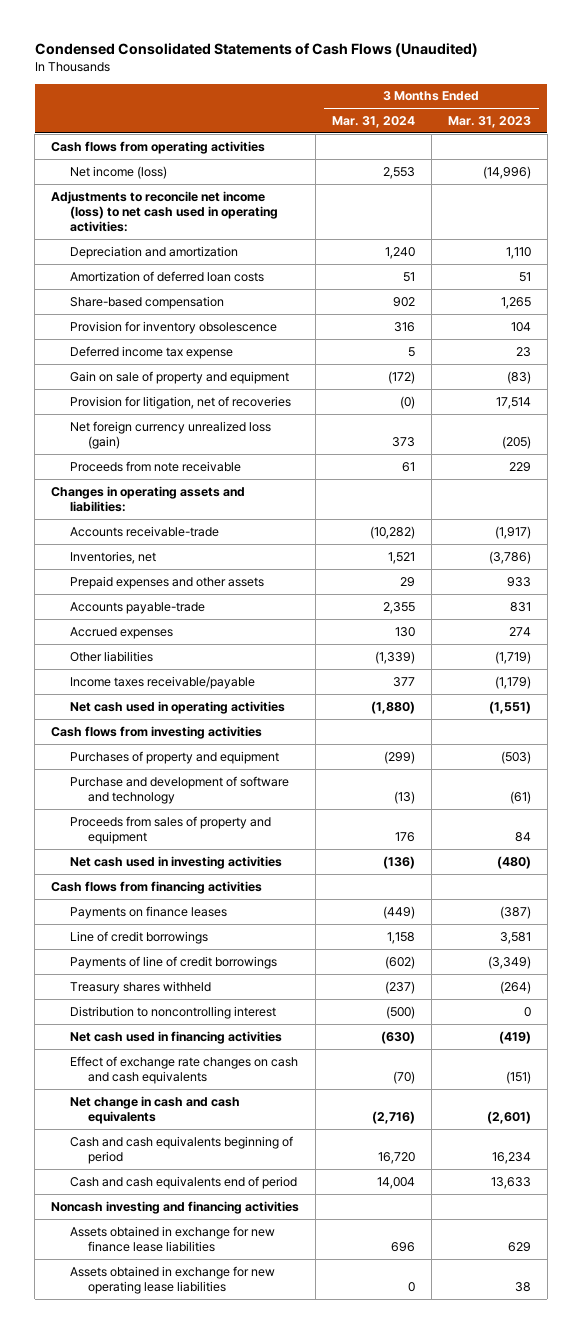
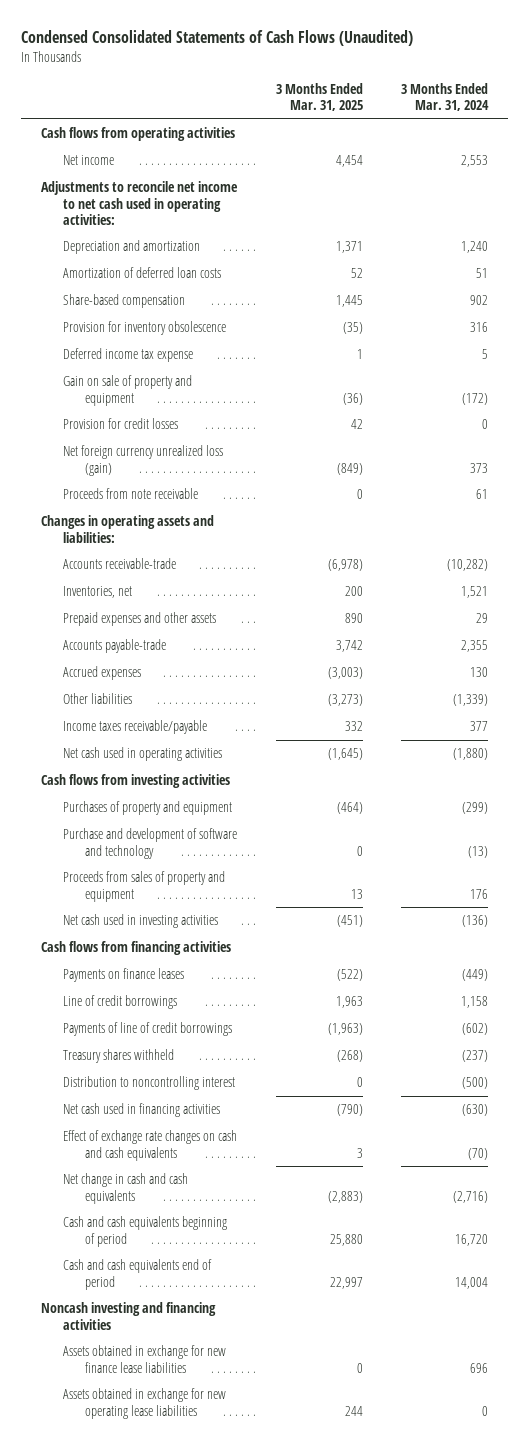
- | 3 Months Ended Mar. 31, 2024 | 3 Months Ended Mar. 31, 2023
+ | 3 Months Ended Mar. 31, 2025 | 3 Months Ended Mar. 31, 2024
- Net income (loss) | 2,553 | (14,996)
- Adjustments to reconcile net income (loss) to net cash used in operating activities:
+ Net income | 4,454 | 2,553
+ Adjustments to reconcile net income to net cash used in operating activities:
- Provision for litigation, net of recoveries | (0) | 17,514
+ Provision for credit losses | 42 | 0

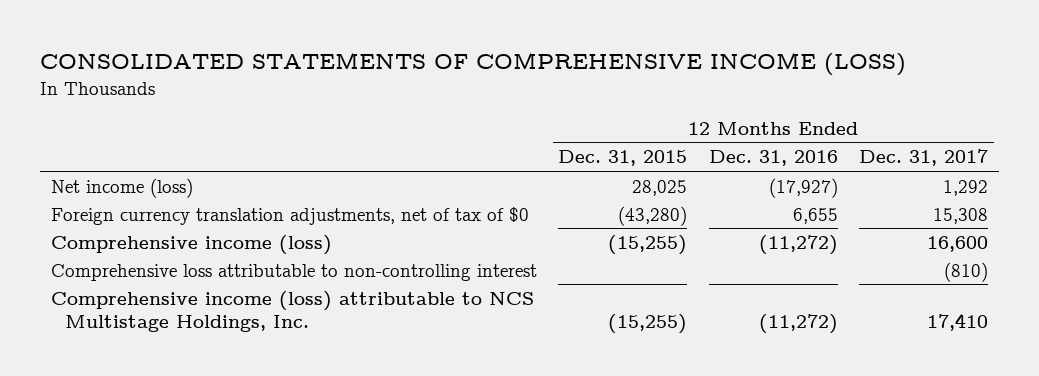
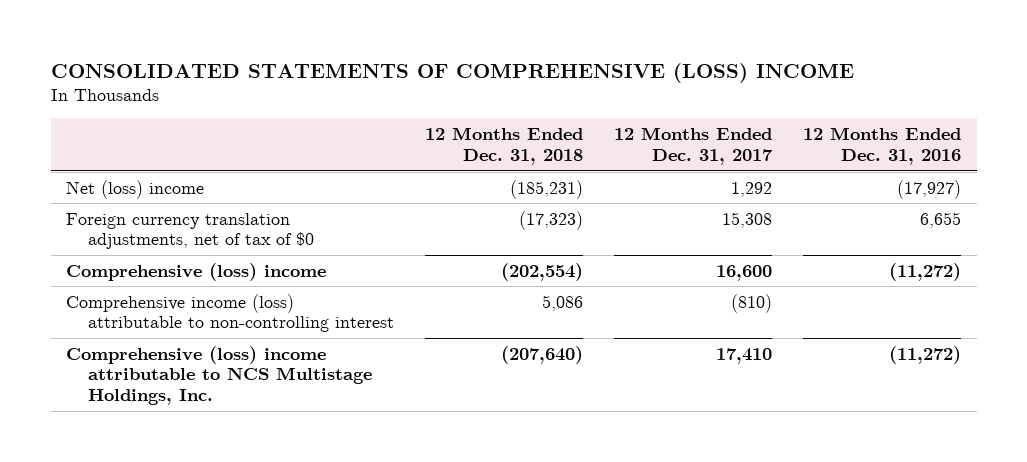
- CONSOLIDATED STATEMENTS OF COMPREHENSIVE INCOME (LOSS)
+ CONSOLIDATED STATEMENTS OF COMPREHENSIVE (LOSS) INCOME
- | 12 Months Ended Dec. 31, 2015 | 12 Months Ended Dec. 31, 2016 | 12 Months Ended Dec. 31, 2017
+ | 12 Months Ended Dec. 31, 2018 | 12 Months Ended Dec. 31, 2017 | 12 Months Ended Dec. 31, 2016
- Net income (loss) | 28,025 | (17,927) | 1,292
+ Net (loss) income | (185,231) | 1,292 | (17,927)
- Comprehensive income (loss) | (15,255) | (11,272) | 16,600
- Comprehensive loss attributable to non-controlling interest | | | (810)
- Comprehensive income (loss) attributable to NCS Multistage Holdings, Inc. | (15,255) | (11,272) | 17,410
+ Comprehensive (loss) income | (202,554) | 16,600 | (11,272)
+ Comprehensive income (loss) attributable to non-controlling interest | 5,086 | (810) |
+ Comprehensive (loss) income attributable to NCS Multistage Holdings, Inc. | (207,640) | 17,410 | (11,272)

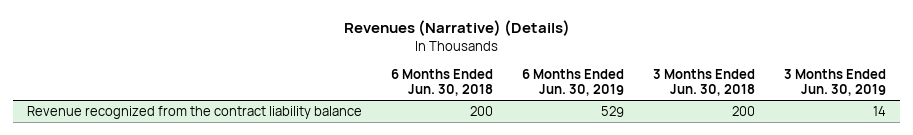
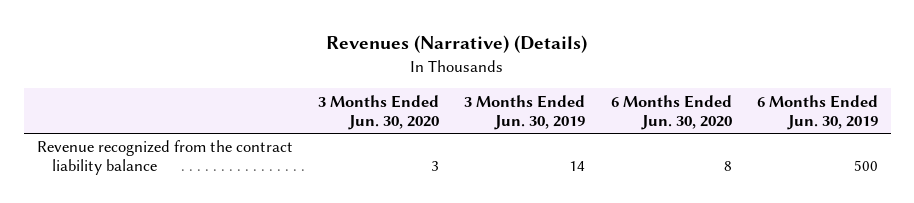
- | 6 Months Ended Jun. 30, 2018 | 6 Months Ended Jun. 30, 2019 | 3 Months Ended Jun. 30, 2018 | 3 Months Ended Jun. 30, 2019
+ | 3 Months Ended Jun. 30, 2020 | 3 Months Ended Jun. 30, 2019 | 6 Months Ended Jun. 30, 2020 | 6 Months Ended Jun. 30, 2019
- Revenue recognized from the contract liability balance | 200 | 529 | 200 | 14
+ Revenue recognized from the contract liability balance | 3 | 14 | 8 | 500

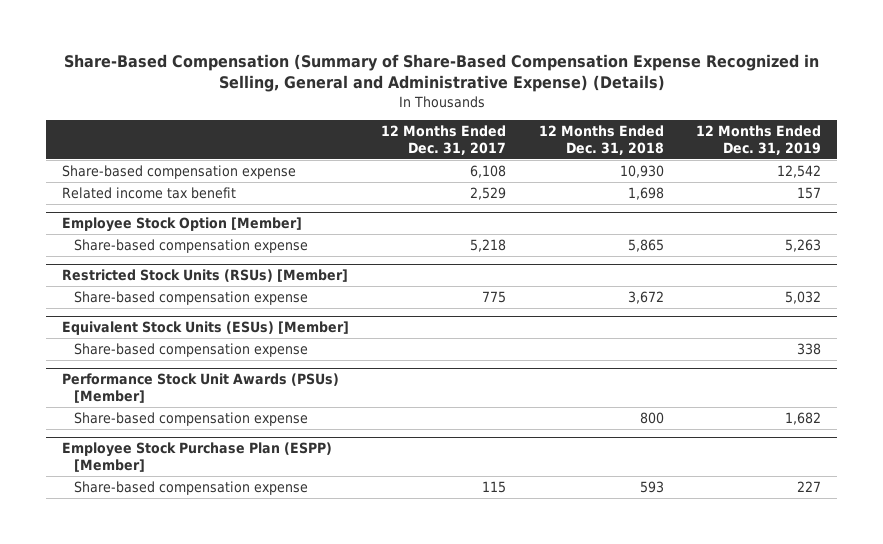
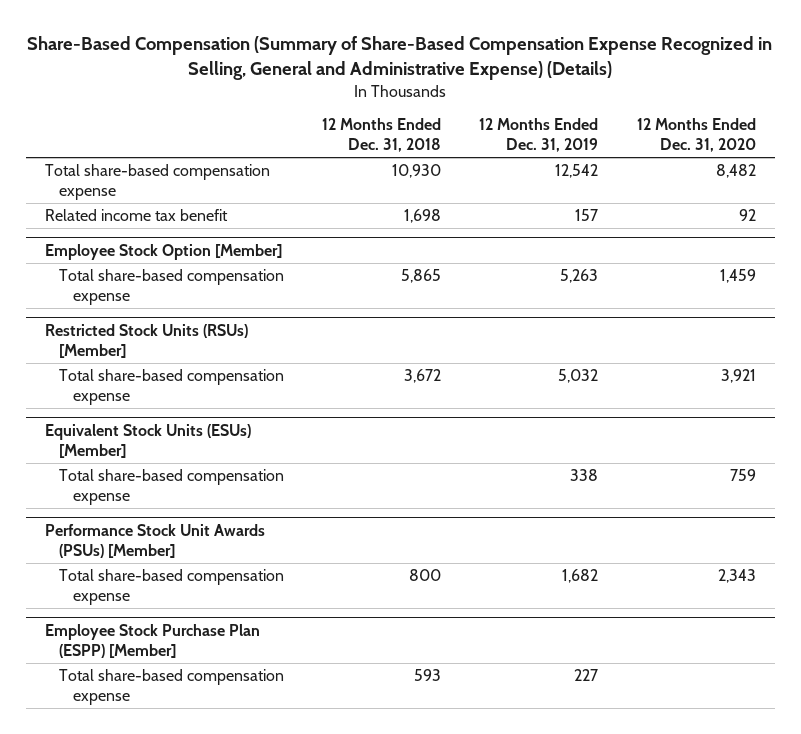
- | 12 Months Ended Dec. 31, 2017 | 12 Months Ended Dec. 31, 2018 | 12 Months Ended Dec. 31, 2019
+ | 12 Months Ended Dec. 31, 2018 | 12 Months Ended Dec. 31, 2019 | 12 Months Ended Dec. 31, 2020
- Share-based compensation expense | 6,108 | 10,930 | 12,542
+ Total share-based compensation expense | 10,930 | 12,542 | 8,482
@ Employee Stock Option [Member]
- Share-based compensation expense | 5,218 | 5,865 | 5,263
+ Total share-based compensation expense | 5,865 | 5,263 | 1,459
@ Restricted Stock Units (RSUs) [Member]
- Share-based compensation expense | 775 | 3,672 | 5,032
+ Total share-based compensation expense | 3,672 | 5,032 | 3,921
@ Equivalent Stock Units (ESUs) [Member]
- Share-based compensation expense | | | 338
+ Total share-based compensation expense | | 338 | 759
@ Performance Stock Unit Awards (PSUs) [Member]
- Share-based compensation expense | | 800 | 1,682
+ Total share-based compensation expense | 800 | 1,682 | 2,343
@ Employee Stock Purchase Plan (ESPP) [Member]
- Share-based compensation expense | 115 | 593 | 227
+ Total share-based compensation expense | 593 | 227 |

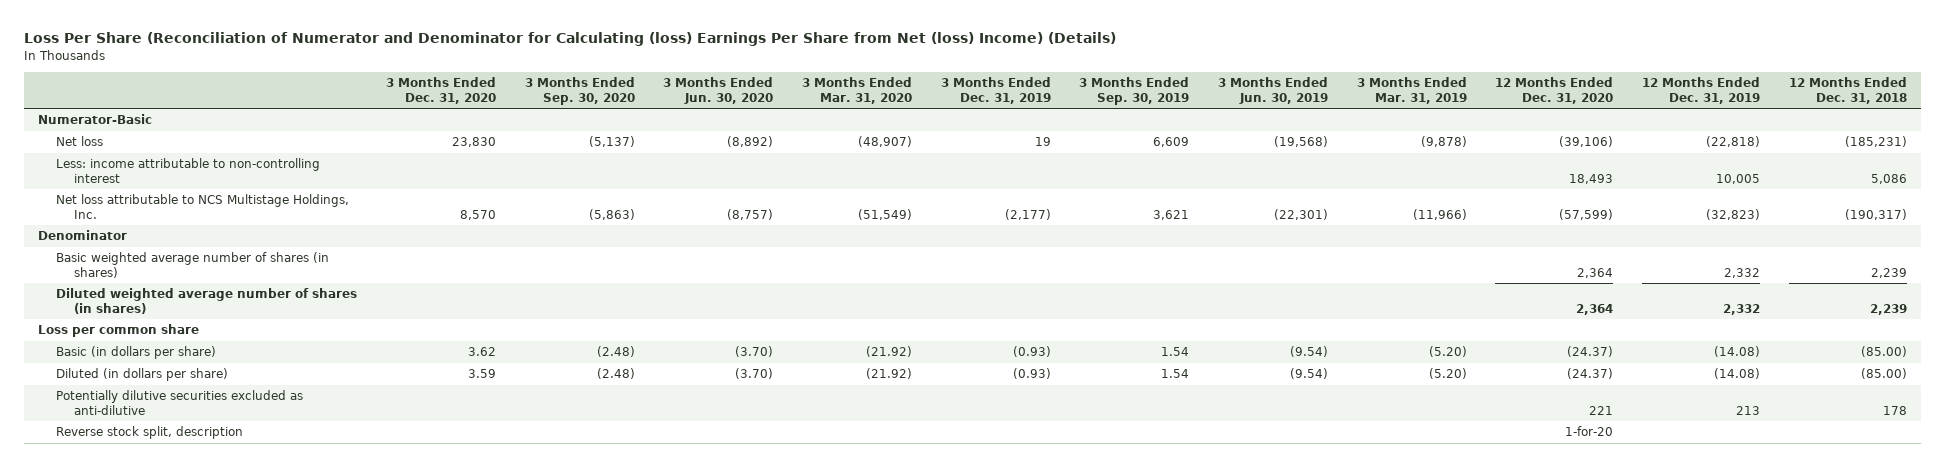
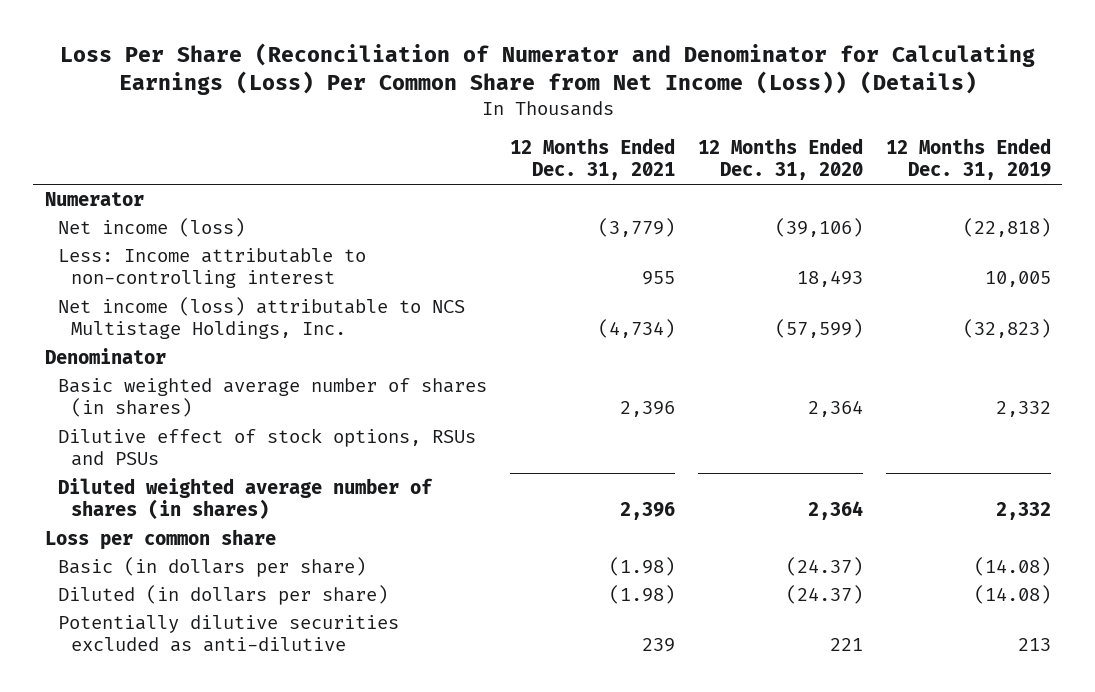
- Loss Per Share (Reconciliation of Numerator and Denominator for Calculating (loss) Earnings Per Share from Net (loss) Income) (Details)
+ Loss Per Share (Reconciliation of Numerator and Denominator for Calculating Earnings (Loss) Per Common Share from Net Income (Loss)) (Details)
- | 3 Months Ended Dec. 31, 2020 | 3 Months Ended Sep. 30, 2020 | 3 Months Ended Jun. 30, 2020 | 3 Months Ended Mar. 31, 2020 | 3 Months Ended Dec. 31, 2019 | 3 Months Ended Sep. 30, 2019 | 3 Months Ended Jun. 30, 2019 | 3 Months Ended Mar. 31, 2019 | 12 Months Ended Dec. 31, 2020 | 12 Months Ended Dec. 31, 2019 | 12 Months Ended Dec. 31, 2018
+ | 12 Months Ended Dec. 31, 2021 | 12 Months Ended Dec. 31, 2020 | 12 Months Ended Dec. 31, 2019
- Numerator-Basic
- Net loss | 23,830 | (5,137) | (8,892) | (48,907) | 19 | 6,609 | (19,568) | (9,878) | (39,106) | (22,818) | (185,231)
- Less: income attributable to non-controlling interest | | | | | | | | | 18,493 | 10,005 | 5,086
- Net loss attributable to NCS Multistage Holdings, Inc. | 8,570 | (5,863) | (8,757) | (51,549) | (2,177) | 3,621 | (22,301) | (11,966) | (57,599) | (32,823) | (190,317)
+ Numerator
+ Net income (loss) | (3,779) | (39,106) | (22,818)
+ Less: Income attributable to non-controlling interest | 955 | 18,493 | 10,005
+ Net income (loss) attributable to NCS Multistage Holdings, Inc. | (4,734) | (57,599) | (32,823)
+ Dilutive effect of stock options, RSUs and PSUs
- Reverse stock split, description | | | | | | | | | 1-for-20 | |

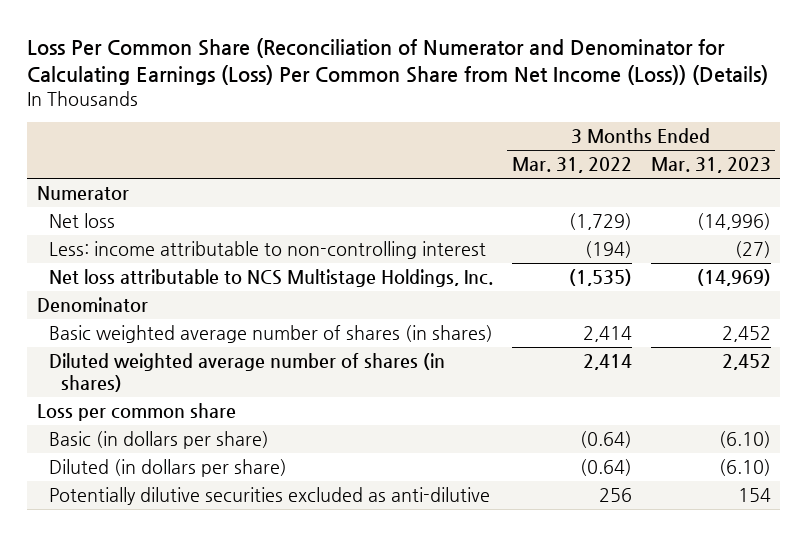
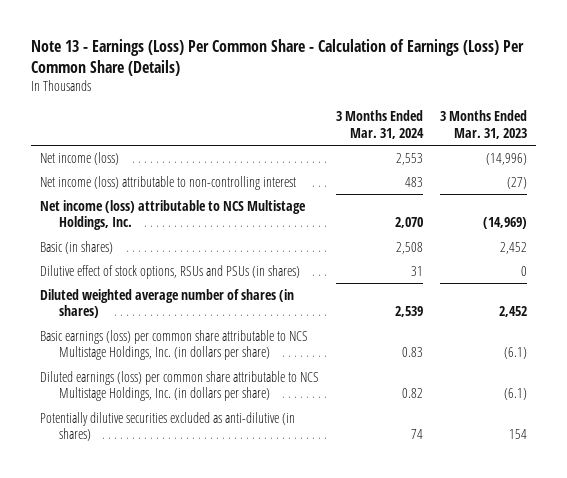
- Loss Per Common Share (Reconciliation of Numerator and Denominator for Calculating Earnings (Loss) Per Common Share from Net Income (Loss)) (Details)
+ Note 13 - Earnings (Loss) Per Common Share - Calculation of Earnings (Loss) Per Common Share (Details)
- | 3 Months Ended Mar. 31, 2022 | 3 Months Ended Mar. 31, 2023
+ | 3 Months Ended Mar. 31, 2024 | 3 Months Ended Mar. 31, 2023
- Numerator
- Net loss | (1,729) | (14,996)
- Less: income attributable to non-controlling interest | (194) | (27)
- Net loss attributable to NCS Multistage Holdings, Inc. | (1,535) | (14,969)
- Denominator
- Basic weighted average number of shares (in shares) | 2,414 | 2,452
+ Net income (loss) | 2,553 | (14,996)
+ Net income (loss) attributable to non-controlling interest | 483 | (27)
+ Net income (loss) attributable to NCS Multistage Holdings, Inc. | 2,070 | (14,969)
+ Basic (in shares) | 2,508 | 2,452
+ Dilutive effect of stock options, RSUs and PSUs (in shares) | 31 | 0
- Loss per common share
- Basic (in dollars per share) | (0.64) | (6.10)
- Diluted (in dollars per share) | (0.64) | (6.10)
- Potentially dilutive securities excluded as anti-dilutive | 256 | 154
+ Basic earnings (loss) per common share attributable to NCS Multistage Holdings, Inc. (in dollars per share) | 0.83 | (6.1)
+ Diluted earnings (loss) per common share attributable to NCS Multistage Holdings, Inc. (in dollars per share) | 0.82 | (6.1)
+ Potentially dilutive securities excluded as anti-dilutive (in shares) | 74 | 154

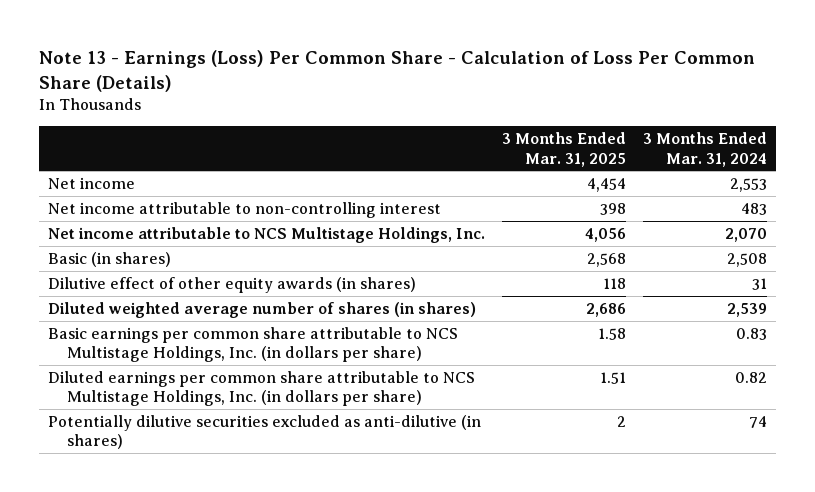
- Note 13 - Earnings (Loss) Per Common Share - Calculation of Earnings (Loss) Per Common Share (Details)
+ Note 13 - Earnings (Loss) Per Common Share - Calculation of Loss Per Common Share (Details)
- | 3 Months Ended Mar. 31, 2024 | 3 Months Ended Mar. 31, 2023
+ | 3 Months Ended Mar. 31, 2025 | 3 Months Ended Mar. 31, 2024
- Net income (loss) | 2,553 | (14,996)
- Net income (loss) attributable to non-controlling interest | 483 | (27)
- Net income (loss) attributable to NCS Multistage Holdings, Inc. | 2,070 | (14,969)
+ Net income | 4,454 | 2,553
+ Net income attributable to non-controlling interest | 398 | 483
+ Net income attributable to NCS Multistage Holdings, Inc. | 4,056 | 2,070
- Dilutive effect of stock options, RSUs and PSUs (in shares) | 31 | 0
+ Dilutive effect of other equity awards (in shares) | 118 | 31
- Basic earnings (loss) per common share attributable to NCS Multistage Holdings, Inc. (in dollars per share) | 0.83 | (6.1)
- Diluted earnings (loss) per common share attributable to NCS Multistage Holdings, Inc. (in dollars per share) | 0.82 | (6.1)
+ Basic earnings per common share attributable to NCS Multistage Holdings, Inc. (in dollars per share) | 1.58 | 0.83
+ Diluted earnings per common share attributable to NCS Multistage Holdings, Inc. (in dollars per share) | 1.51 | 0.82

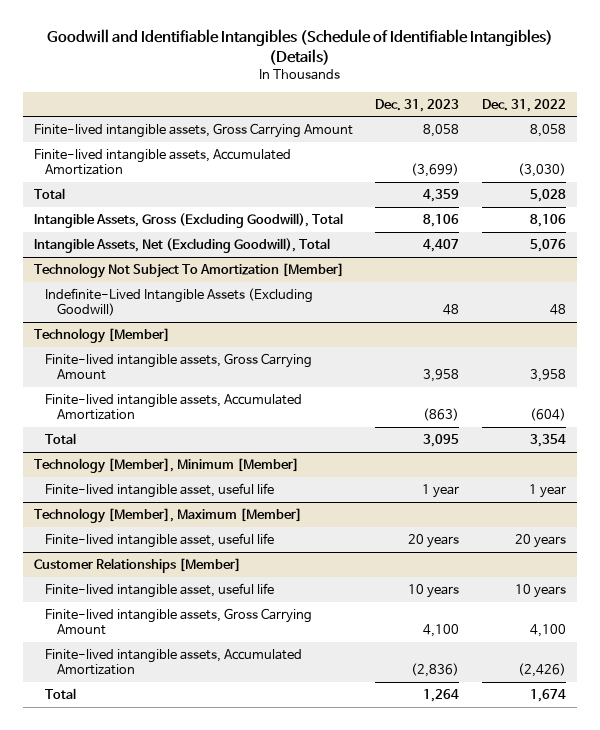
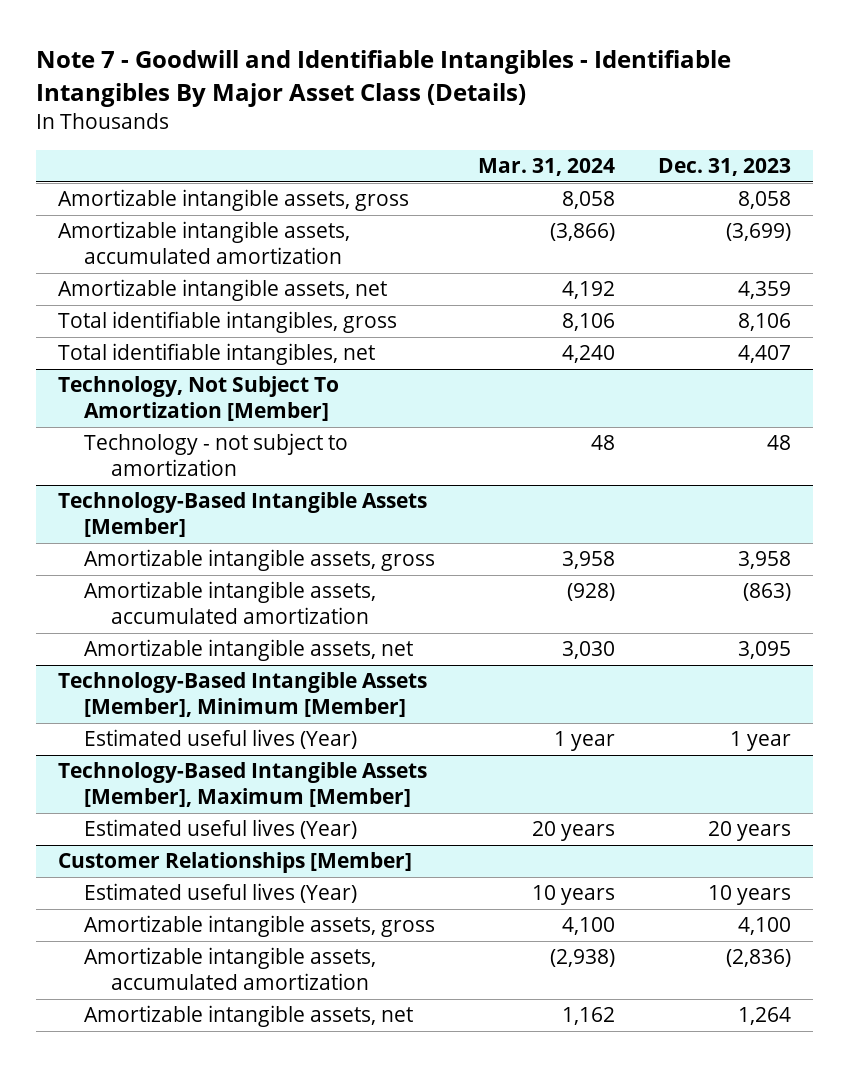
- Goodwill and Identifiable Intangibles (Schedule of Identifiable Intangibles) (Details)
+ Note 7 - Goodwill and Identifiable Intangibles - Identifiable Intangibles By Major Asset Class (Details)
- | Dec. 31, 2023 | Dec. 31, 2022
+ | Mar. 31, 2024 | Dec. 31, 2023
- Finite-lived intangible assets, Gross Carrying Amount | 8,058 | 8,058
- Finite-lived intangible assets, Accumulated Amortization | (3,699) | (3,030)
- Total | 4,359 | 5,028
- Intangible Assets, Gross (Excluding Goodwill), Total | 8,106 | 8,106
- Intangible Assets, Net (Excluding Goodwill), Total | 4,407 | 5,076
- Technology Not Subject To Amortization [Member]
- Indefinite-Lived Intangible Assets (Excluding Goodwill) | 48 | 48
- Technology [Member]
- Finite-lived intangible assets, Gross Carrying Amount | 3,958 | 3,958
- Finite-lived intangible assets, Accumulated Amortization | (863) | (604)
- Total | 3,095 | 3,354
- Technology [Member], Minimum [Member]
- Finite-lived intangible asset, useful life | 1 year | 1 year
- Technology [Member], Maximum [Member]
- Finite-lived intangible asset, useful life | 20 years | 20 years
+ Amortizable intangible assets, gross | 8,058 | 8,058
+ Amortizable intangible assets, accumulated amortization | (3,866) | (3,699)
+ Amortizable intangible assets, net | 4,192 | 4,359
+ Total identifiable intangibles, gross | 8,106 | 8,106
+ Total identifiable intangibles, net | 4,240 | 4,407
+ Technology, Not Subject To Amortization [Member]
+ Technology - not subject to amortization | 48 | 48
+ Technology-Based Intangible Assets [Member]
+ Amortizable intangible assets, gross | 3,958 | 3,958
+ Amortizable intangible assets, accumulated amortization | (928) | (863)
+ Amortizable intangible assets, net | 3,030 | 3,095
+ Technology-Based Intangible Assets [Member], Minimum [Member]
+ Estimated useful lives (Year) | 1 year | 1 year
+ Technology-Based Intangible Assets [Member], Maximum [Member]
+ Estimated useful lives (Year) | 20 years | 20 years
@ Customer Relationships [Member]
- Finite-lived intangible asset, useful life | 10 years | 10 years
- Finite-lived intangible assets, Gross Carrying Amount | 4,100 | 4,100
- Finite-lived intangible assets, Accumulated Amortization | (2,836) | (2,426)
- Total | 1,264 | 1,674
+ Estimated useful lives (Year) | 10 years | 10 years
+ Amortizable intangible assets, gross | 4,100 | 4,100
+ Amortizable intangible assets, accumulated amortization | (2,938) | (2,836)
+ Amortizable intangible assets, net | 1,162 | 1,264

